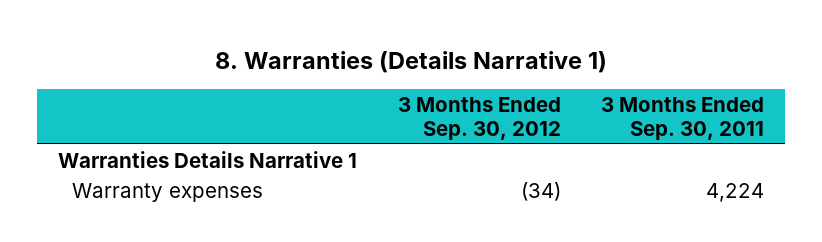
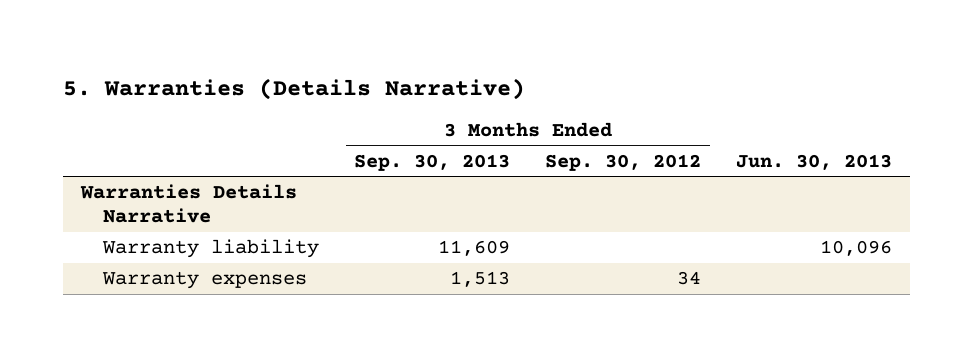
- 8. Warranties (Details Narrative 1)
+ 5. Warranties (Details Narrative)
- | 3 Months Ended Sep. 30, 2012 | 3 Months Ended Sep. 30, 2011
+ | 3 Months Ended Sep. 30, 2013 | 3 Months Ended Sep. 30, 2012 | Jun. 30, 2013
- Warranties Details Narrative 1
- Warranty expenses | (34) | 4,224
+ Warranties Details Narrative
+ Warranty liability | 11,609 | | 10,096
+ Warranty expenses | 1,513 | 34 |

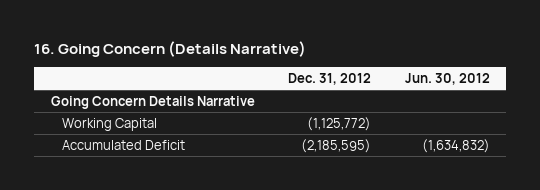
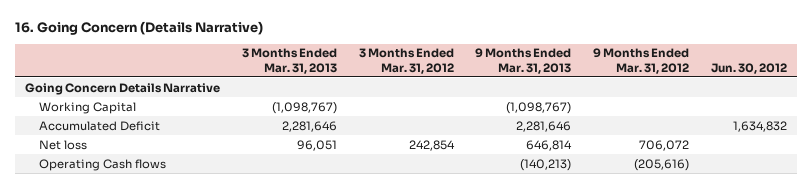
- | Dec. 31, 2012 | Jun. 30, 2012
+ | 3 Months Ended Mar. 31, 2013 | 3 Months Ended Mar. 31, 2012 | 9 Months Ended Mar. 31, 2013 | 9 Months Ended Mar. 31, 2012 | Jun. 30, 2012
- Accumulated Deficit | (2,185,595) | (1,634,832)
+ Accumulated Deficit | 2,281,646 | | 2,281,646 | | 1,634,832
+ Net loss | 96,051 | 242,854 | 646,814 | 706,072 |
+ Operating Cash flows | | | (140,213) | (205,616) |

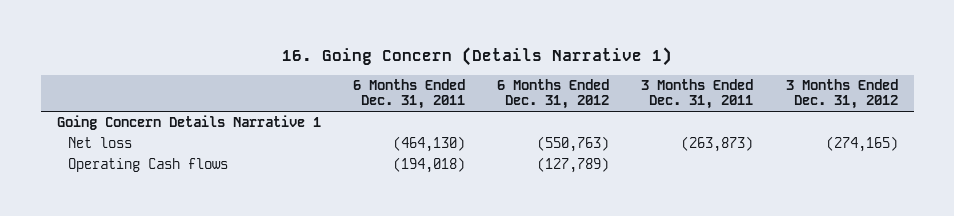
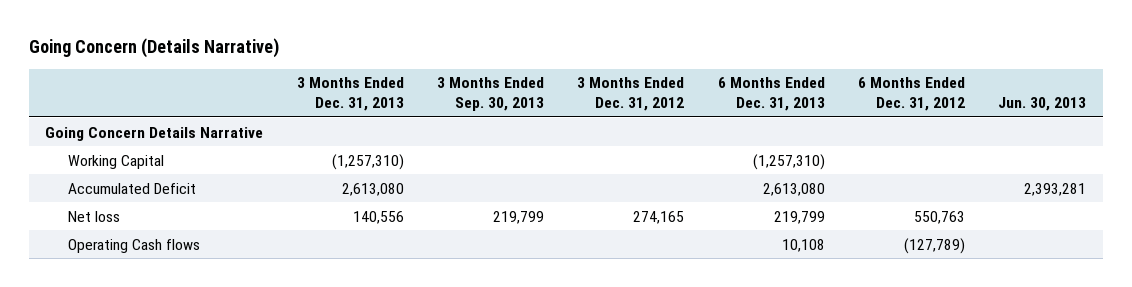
- 16. Going Concern (Details Narrative 1)
+ Going Concern (Details Narrative)
- | 6 Months Ended Dec. 31, 2011 | 6 Months Ended Dec. 31, 2012 | 3 Months Ended Dec. 31, 2011 | 3 Months Ended Dec. 31, 2012
+ | 3 Months Ended Dec. 31, 2013 | 3 Months Ended Sep. 30, 2013 | 3 Months Ended Dec. 31, 2012 | 6 Months Ended Dec. 31, 2013 | 6 Months Ended Dec. 31, 2012 | Jun. 30, 2013
- Going Concern Details Narrative 1
- Net loss | (464,130) | (550,763) | (263,873) | (274,165)
+ Going Concern Details Narrative
+ Working Capital | (1,257,310) | | | (1,257,310) | |
+ Accumulated Deficit | 2,613,080 | | | 2,613,080 | | 2,393,281
+ Net loss | 140,556 | 219,799 | 274,165 | 219,799 | 550,763 |

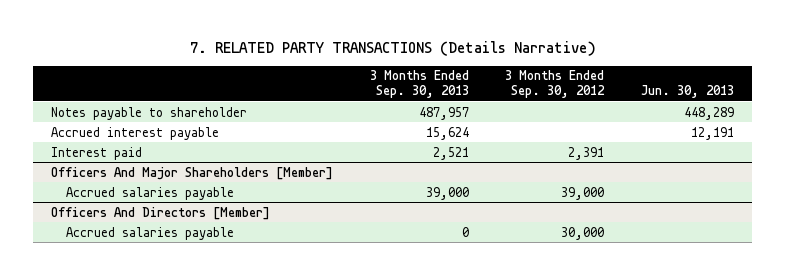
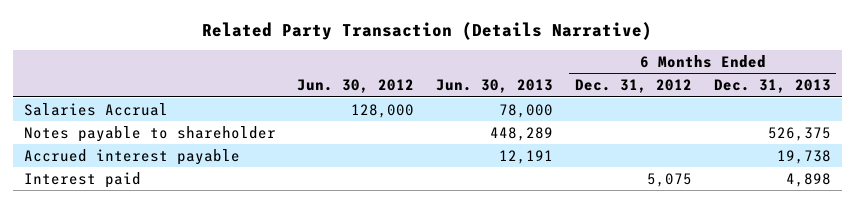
- 7. RELATED PARTY TRANSACTIONS (Details Narrative)
+ Related Party Transaction (Details Narrative)
- | 3 Months Ended Sep. 30, 2013 | 3 Months Ended Sep. 30, 2012 | Jun. 30, 2013
+ | Jun. 30, 2012 | Jun. 30, 2013 | 6 Months Ended Dec. 31, 2012 | 6 Months Ended Dec. 31, 2013
+ Salaries Accrual | 128,000 | 78,000 | |
- Officers And Major Shareholders [Member]
- Accrued salaries payable | 39,000 | 39,000 |
- Officers And Directors [Member]
- Accrued salaries payable | 0 | 30,000 |

